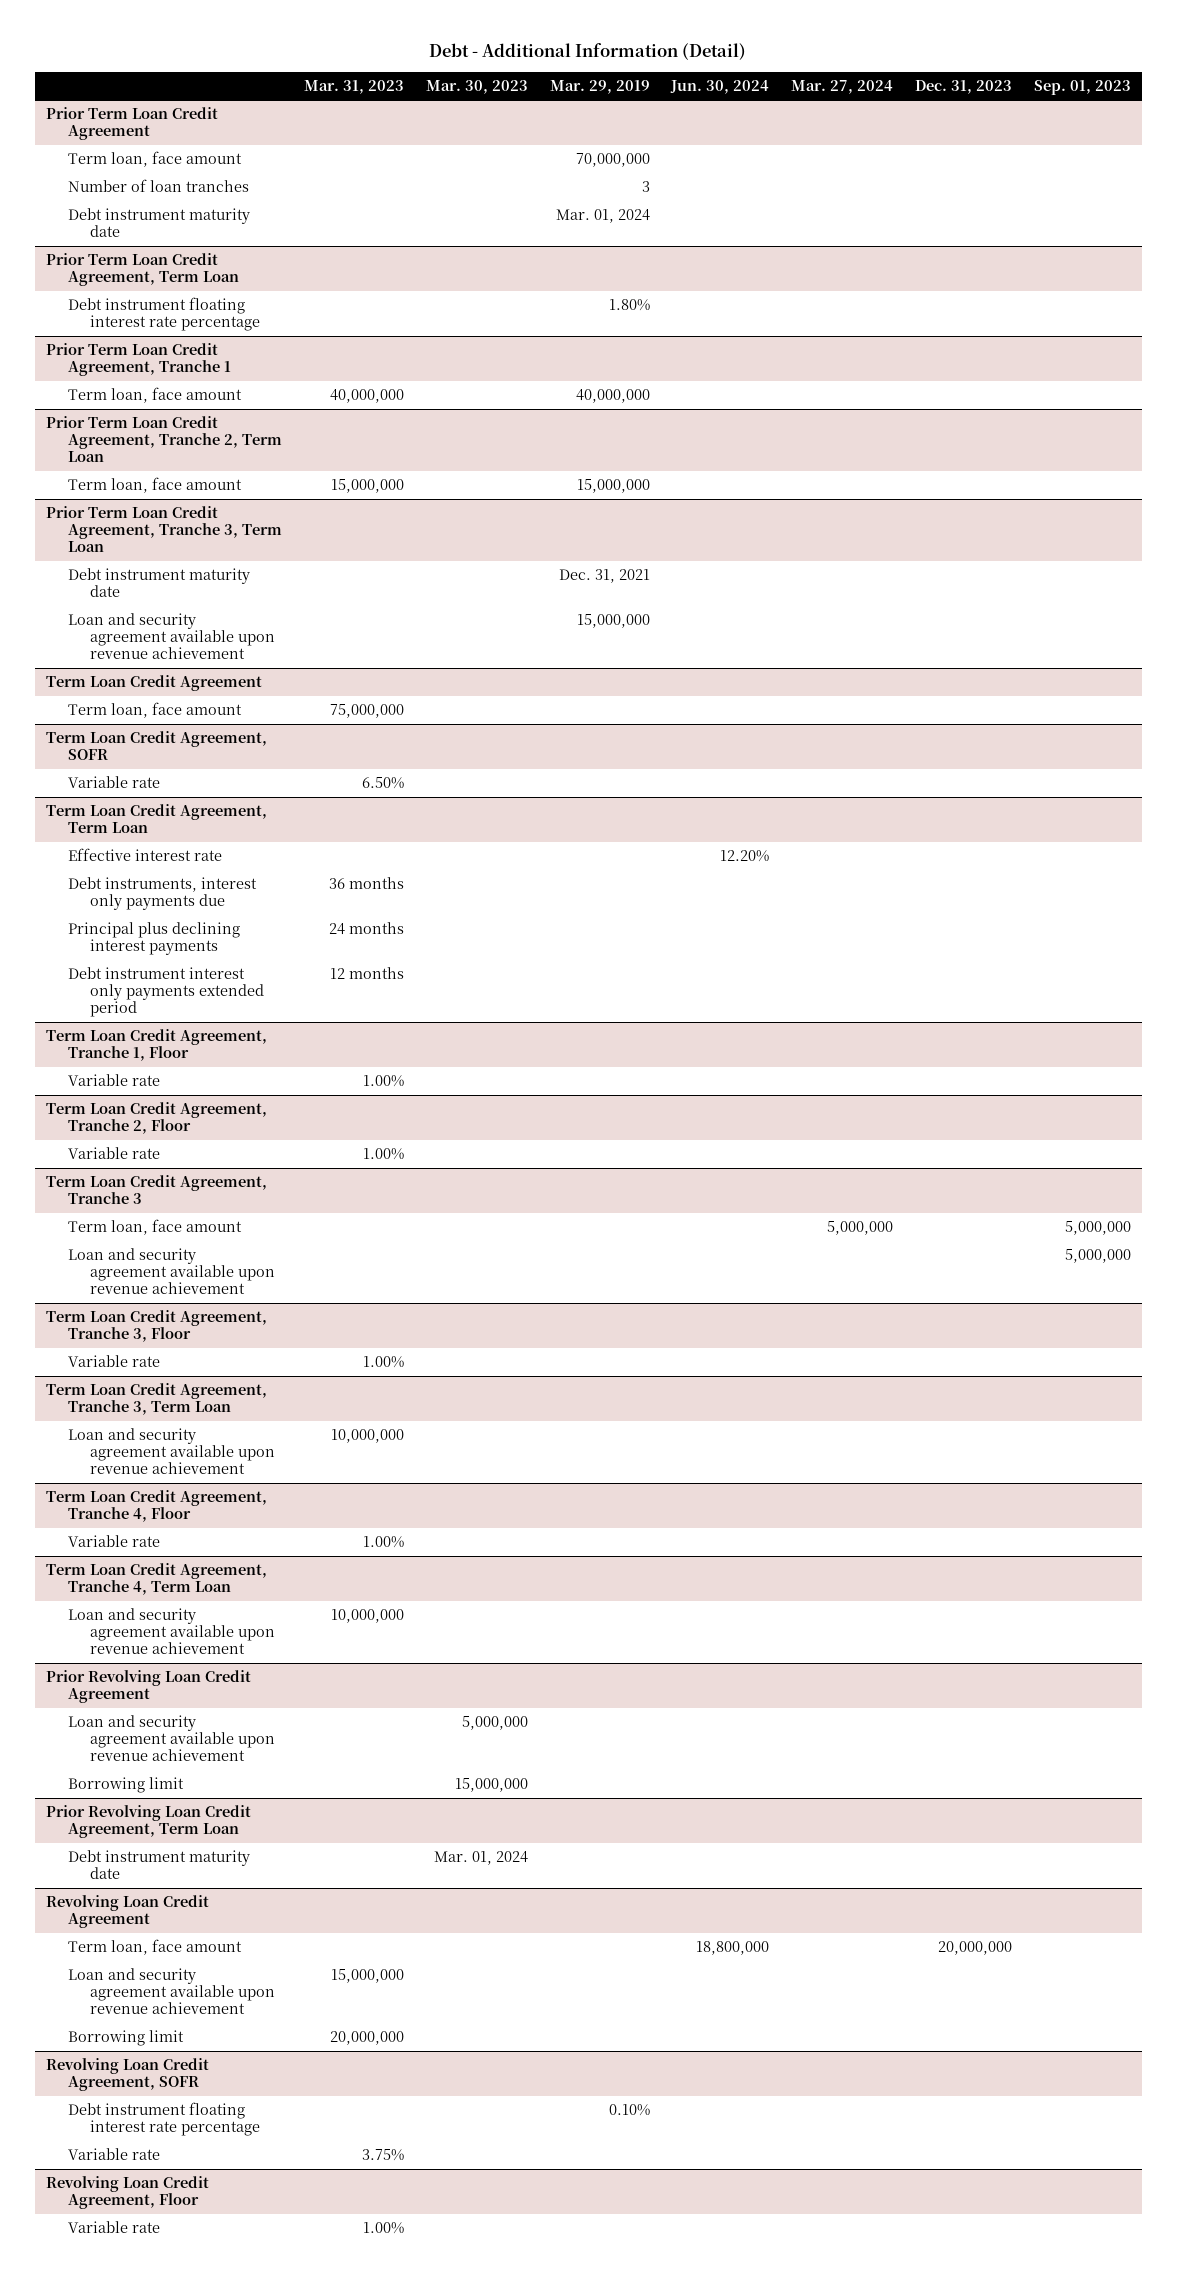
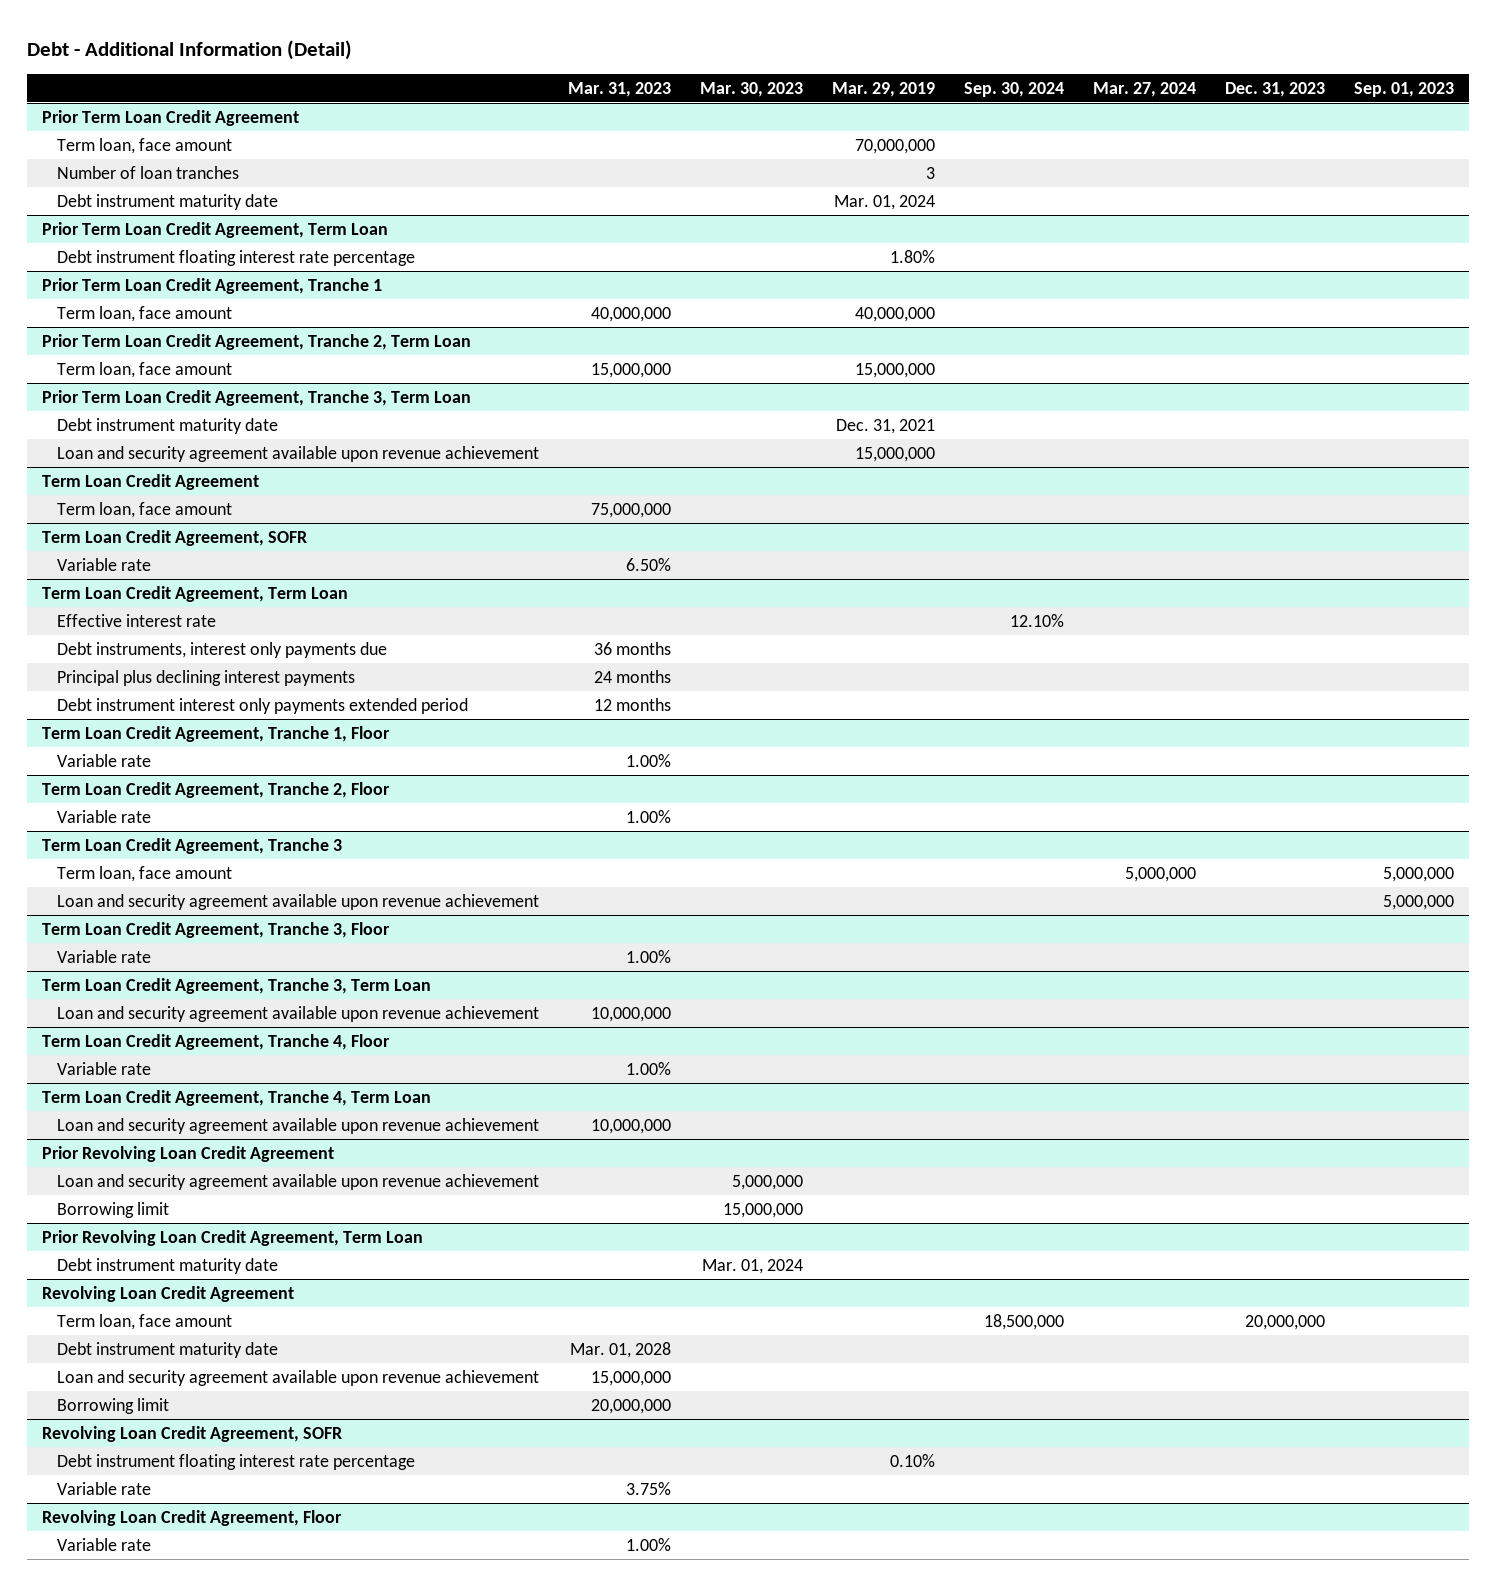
- | Mar. 31, 2023 | Mar. 30, 2023 | Mar. 29, 2019 | Jun. 30, 2024 | Mar. 27, 2024 | Dec. 31, 2023 | Sep. 01, 2023
+ | Mar. 31, 2023 | Mar. 30, 2023 | Mar. 29, 2019 | Sep. 30, 2024 | Mar. 27, 2024 | Dec. 31, 2023 | Sep. 01, 2023
@ Revolving Loan Credit Agreement
+ Debt instrument maturity date | Mar. 01, 2028 | | | | | |

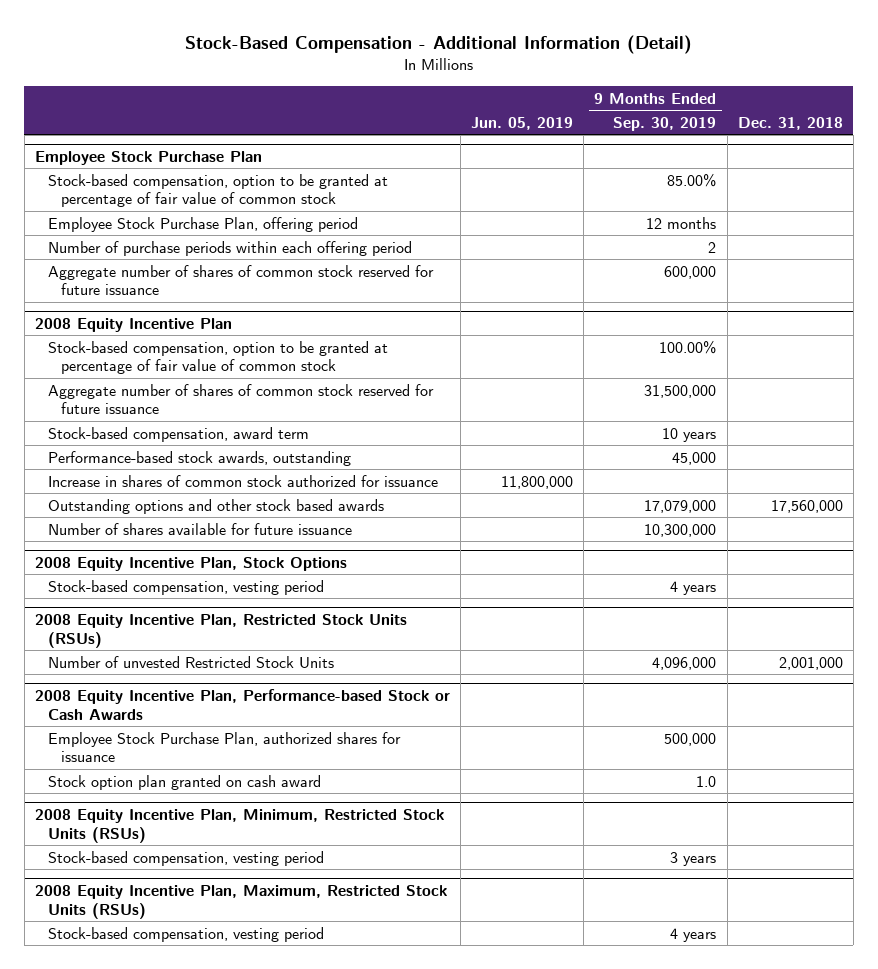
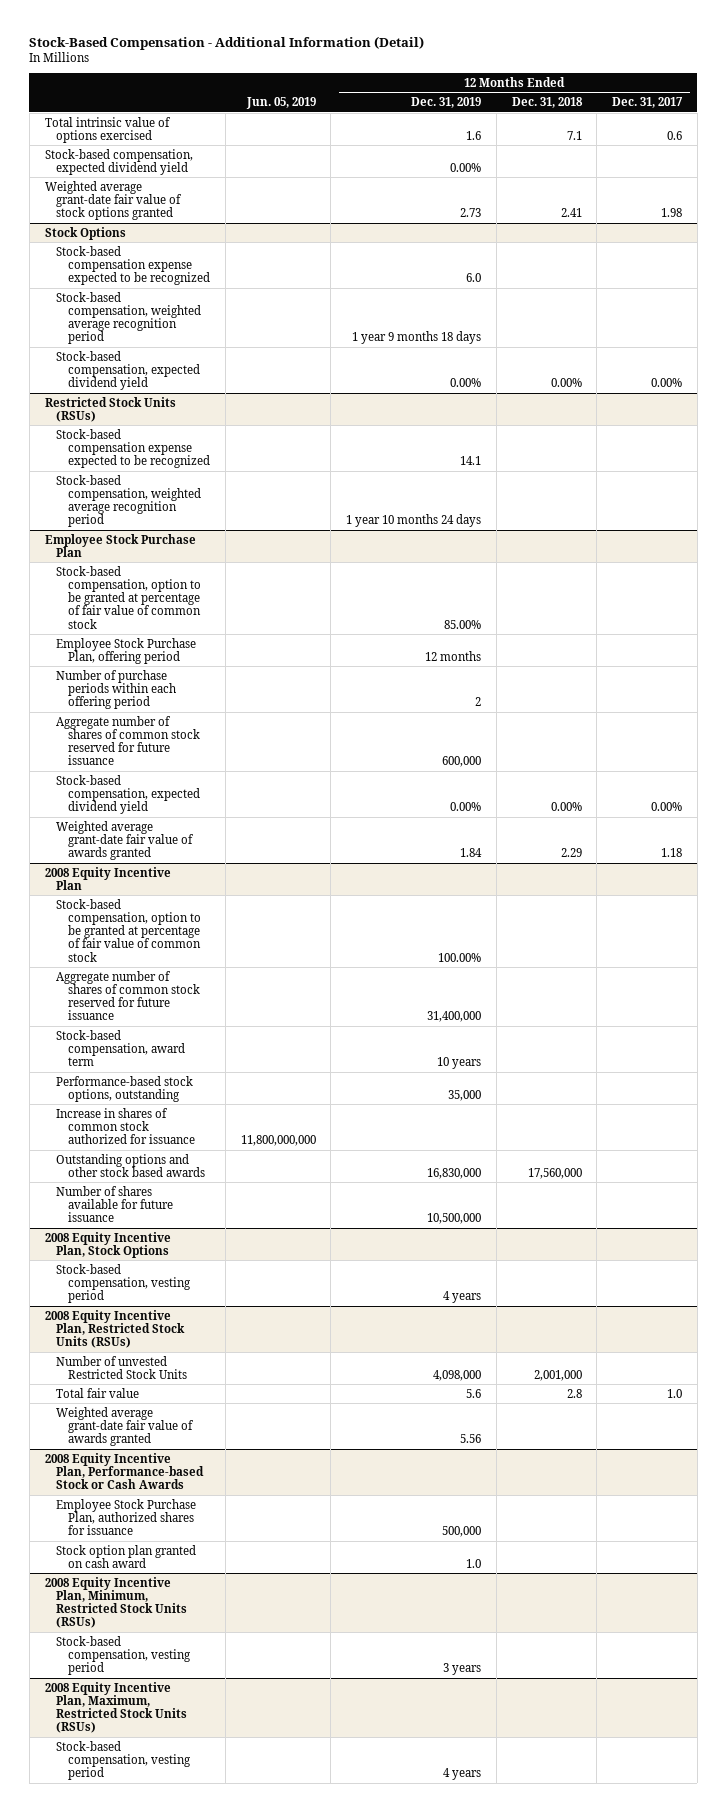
- | Jun. 05, 2019 | 9 Months Ended Sep. 30, 2019 | Dec. 31, 2018
+ | Jun. 05, 2019 | 12 Months Ended Dec. 31, 2019 | 12 Months Ended Dec. 31, 2018 | 12 Months Ended Dec. 31, 2017
+ Total intrinsic value of options exercised | | 1.6 | 7.1 | 0.6
+ Stock-based compensation, expected dividend yield | | 0.00% | |
+ Weighted average grant-date fair value of stock options granted | | 2.73 | 2.41 | 1.98
+ Stock Options
+ Stock-based compensation expense expected to be recognized | | 6.0 | |
+ Stock-based compensation, weighted average recognition period | | 1 year 9 months 18 days | |
+ Stock-based compensation, expected dividend yield | | 0.00% | 0.00% | 0.00%
+ Restricted Stock Units (RSUs)
+ Stock-based compensation expense expected to be recognized | | 14.1 | |
+ Stock-based compensation, weighted average recognition period | | 1 year 10 months 24 days | |
@ Employee Stock Purchase Plan
+ Stock-based compensation, expected dividend yield | | 0.00% | 0.00% | 0.00%
+ Weighted average grant-date fair value of awards granted | | 1.84 | 2.29 | 1.18
@ 2008 Equity Incentive Plan
- Performance-based stock awards, outstanding | | 45,000 |
- Increase in shares of common stock authorized for issuance | 11,800,000 | |
+ Performance-based stock options, outstanding | | 35,000 | |
+ Increase in shares of common stock authorized for issuance | 11,800,000,000 | | |
@ 2008 Equity Incentive Plan, Restricted Stock Units (RSUs)
+ Total fair value | | 5.6 | 2.8 | 1.0
+ Weighted average grant-date fair value of awards granted | | 5.56 | |

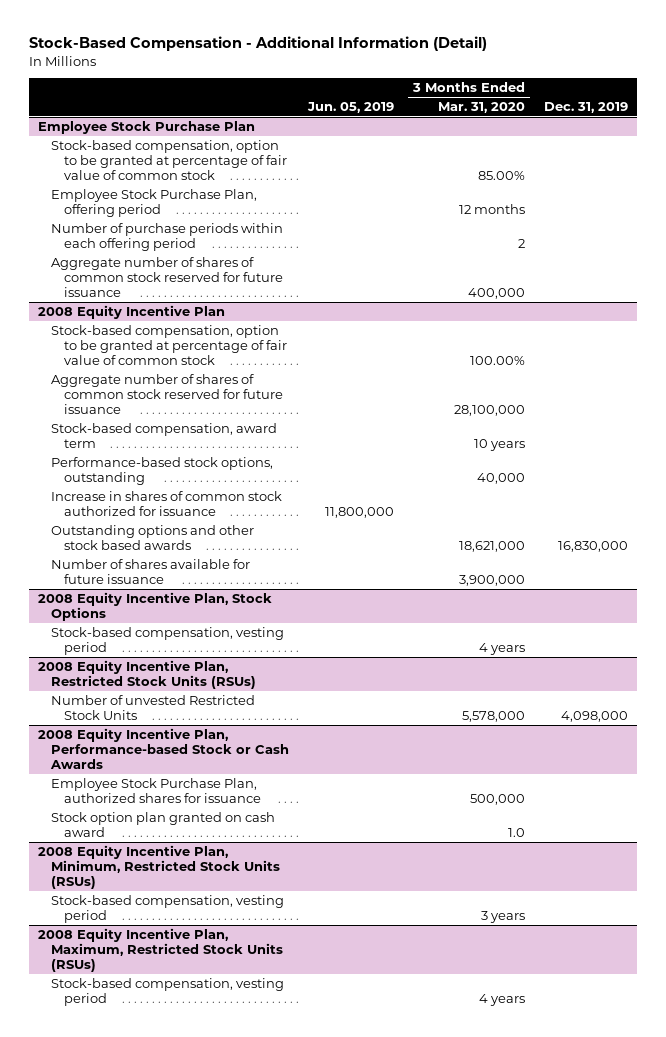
- | Jun. 05, 2019 | 12 Months Ended Dec. 31, 2019 | 12 Months Ended Dec. 31, 2018 | 12 Months Ended Dec. 31, 2017
+ | Jun. 05, 2019 | 3 Months Ended Mar. 31, 2020 | Dec. 31, 2019
- Total intrinsic value of options exercised | | 1.6 | 7.1 | 0.6
- Stock-based compensation, expected dividend yield | | 0.00% | |
- Weighted average grant-date fair value of stock options granted | | 2.73 | 2.41 | 1.98
- Stock Options
- Stock-based compensation expense expected to be recognized | | 6.0 | |
- Stock-based compensation, weighted average recognition period | | 1 year 9 months 18 days | |
- Stock-based compensation, expected dividend yield | | 0.00% | 0.00% | 0.00%
- Restricted Stock Units (RSUs)
- Stock-based compensation expense expected to be recognized | | 14.1 | |
- Stock-based compensation, weighted average recognition period | | 1 year 10 months 24 days | |
@ Employee Stock Purchase Plan
- Stock-based compensation, expected dividend yield | | 0.00% | 0.00% | 0.00%
- Weighted average grant-date fair value of awards granted | | 1.84 | 2.29 | 1.18
@ 2008 Equity Incentive Plan
- Increase in shares of common stock authorized for issuance | 11,800,000,000 | | |
+ Increase in shares of common stock authorized for issuance | 11,800,000 | |
@ 2008 Equity Incentive Plan, Restricted Stock Units (RSUs)
- Total fair value | | 5.6 | 2.8 | 1.0
- Weighted average grant-date fair value of awards granted | | 5.56 | |

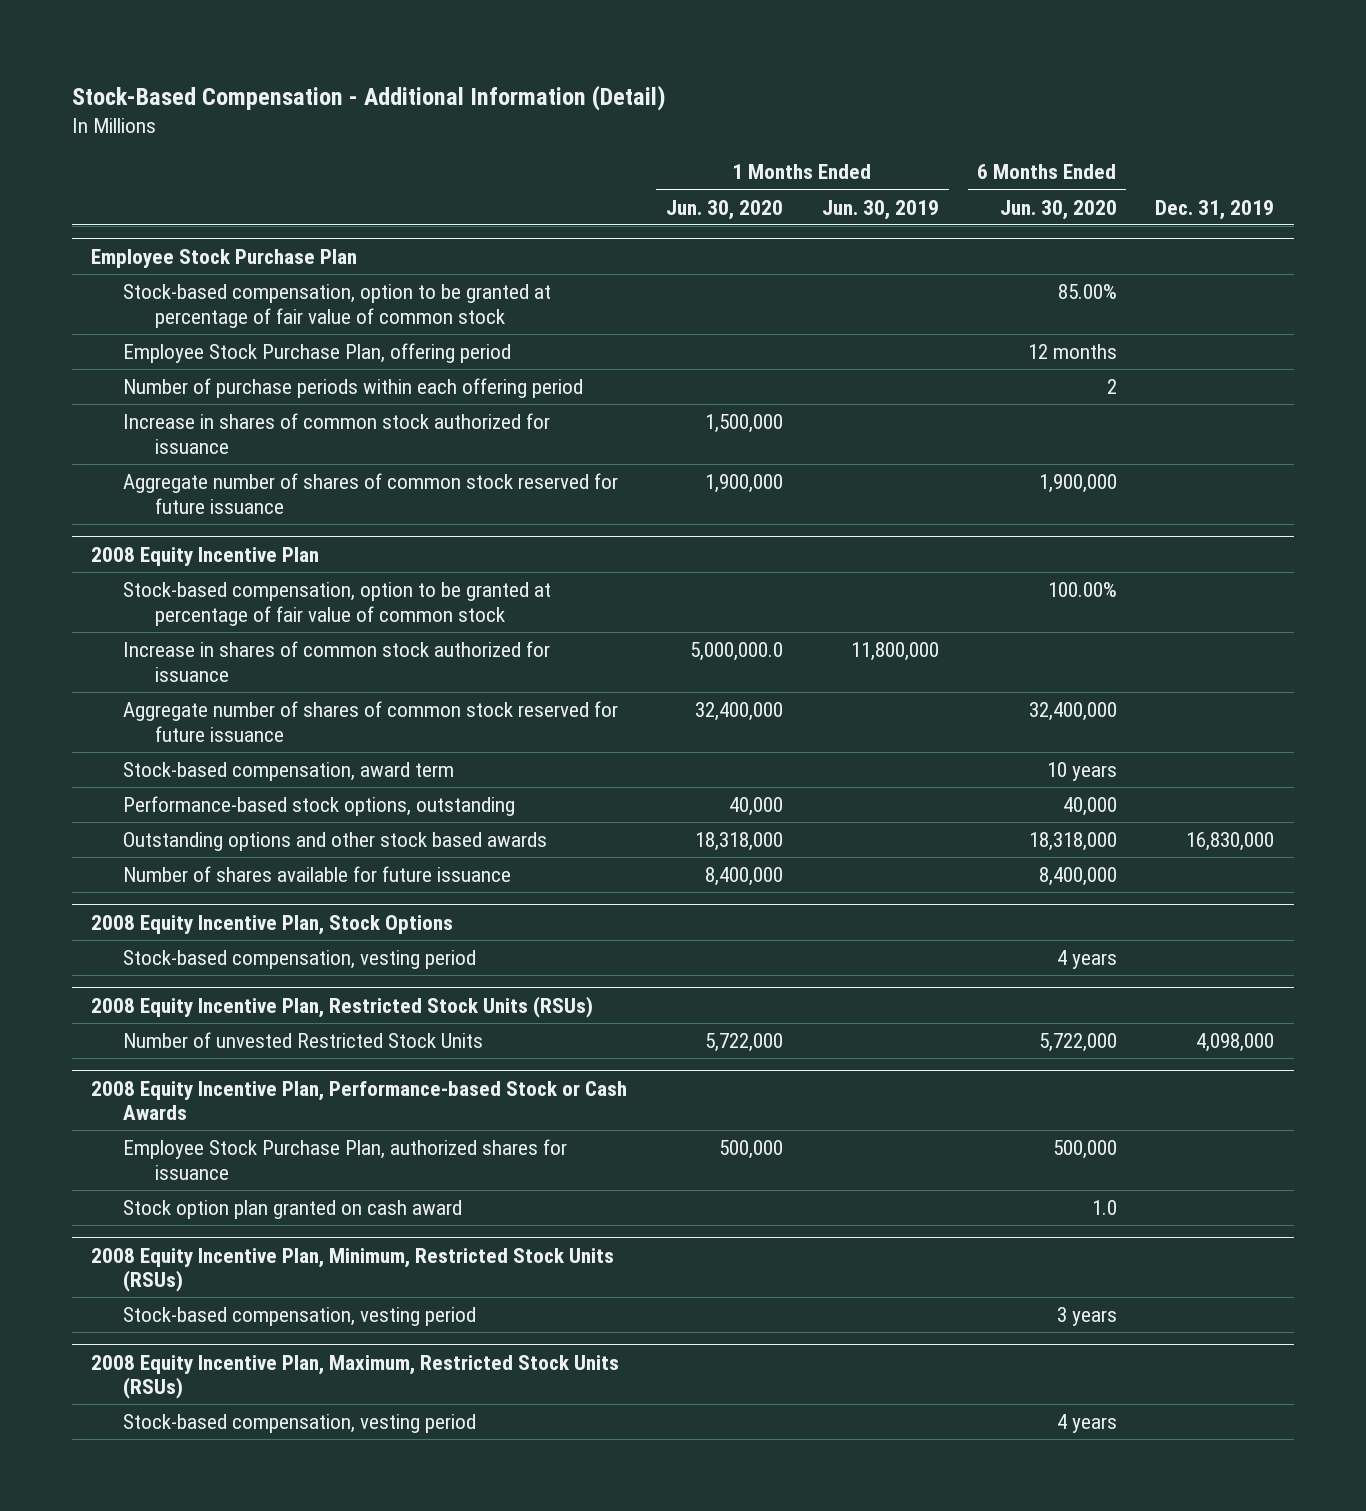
- | Jun. 05, 2019 | 3 Months Ended Mar. 31, 2020 | Dec. 31, 2019
+ | 1 Months Ended Jun. 30, 2020 | 1 Months Ended Jun. 30, 2019 | 6 Months Ended Jun. 30, 2020 | Dec. 31, 2019
@ Employee Stock Purchase Plan
+ Increase in shares of common stock authorized for issuance | 1,500,000 | | |
@ 2008 Equity Incentive Plan
moved up: Increase in shares of common stock authorized for issuance | 5,000,000.0 | 11,800,000 | |

